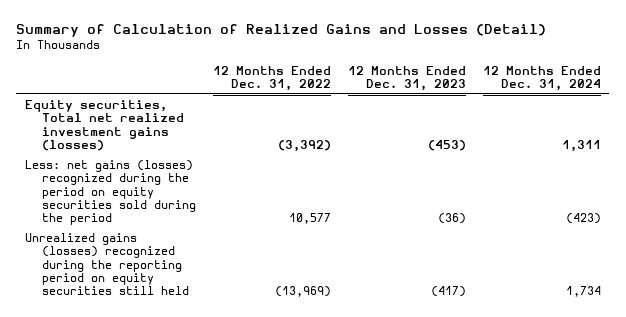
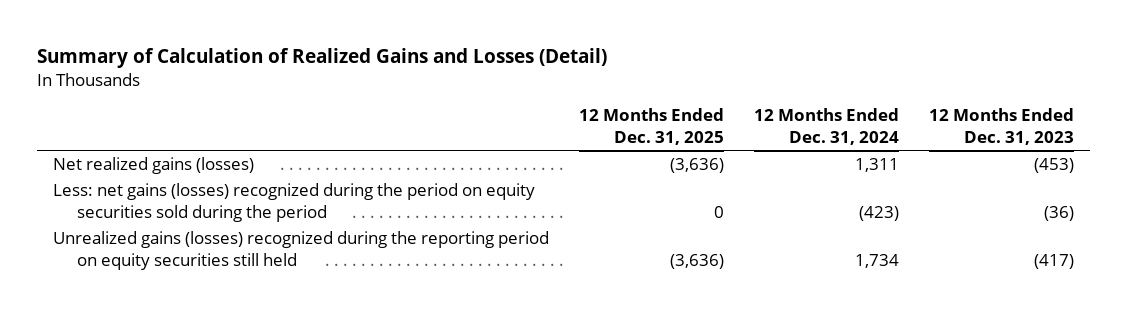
- | 12 Months Ended Dec. 31, 2022 | 12 Months Ended Dec. 31, 2023 | 12 Months Ended Dec. 31, 2024
+ | 12 Months Ended Dec. 31, 2025 | 12 Months Ended Dec. 31, 2024 | 12 Months Ended Dec. 31, 2023
- Equity securities, Total net realized investment gains (losses) | (3,392) | (453) | 1,311
+ Net realized gains (losses) | (3,636) | 1,311 | (453)

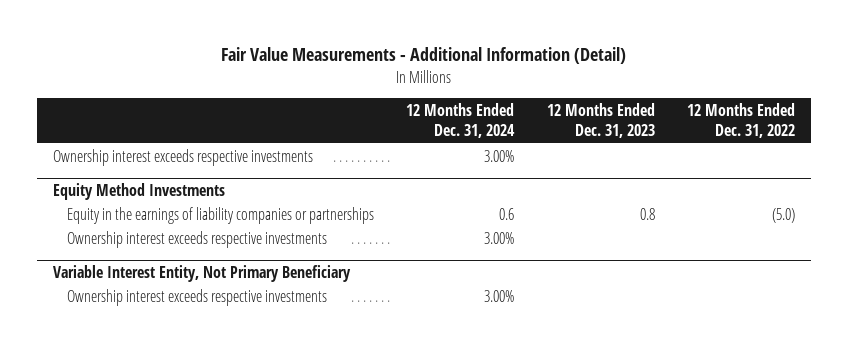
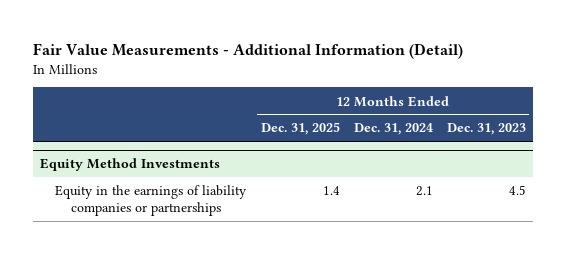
- | 12 Months Ended Dec. 31, 2024 | 12 Months Ended Dec. 31, 2023 | 12 Months Ended Dec. 31, 2022
+ | 12 Months Ended Dec. 31, 2025 | 12 Months Ended Dec. 31, 2024 | 12 Months Ended Dec. 31, 2023
- Ownership interest exceeds respective investments | 3.00% | |
@ Equity Method Investments
- Equity in the earnings of liability companies or partnerships | 0.6 | 0.8 | (5.0)
- Ownership interest exceeds respective investments | 3.00% | |
- Variable Interest Entity, Not Primary Beneficiary
- Ownership interest exceeds respective investments | 3.00% | |
@ Equity Method Investments
+ Equity in the earnings of liability companies or partnerships | 1.4 | 2.1 | 4.5

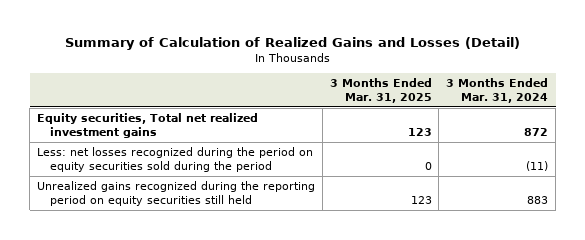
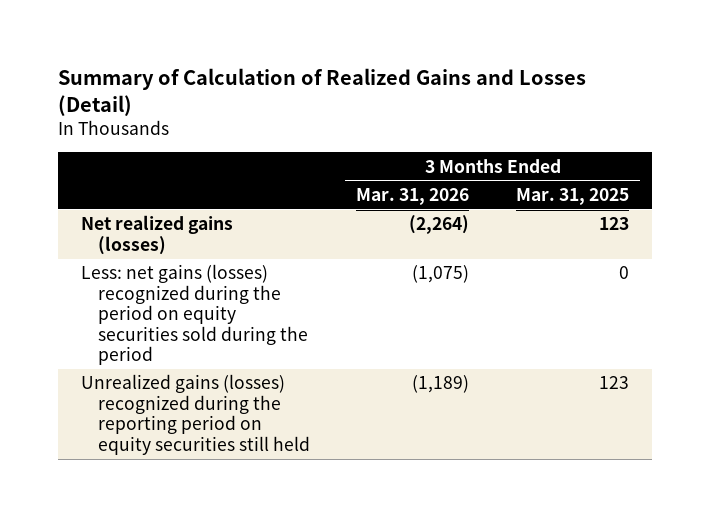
- | 3 Months Ended Mar. 31, 2025 | 3 Months Ended Mar. 31, 2024
+ | 3 Months Ended Mar. 31, 2026 | 3 Months Ended Mar. 31, 2025
- Equity securities, Total net realized investment gains | 123 | 872
- Less: net losses recognized during the period on equity securities sold during the period | 0 | (11)
- Unrealized gains recognized during the reporting period on equity securities still held | 123 | 883
+ Net realized gains (losses) | (2,264) | 123
+ Less: net gains (losses) recognized during the period on equity securities sold during the period | (1,075) | 0
+ Unrealized gains (losses) recognized during the reporting period on equity securities still held | (1,189) | 123

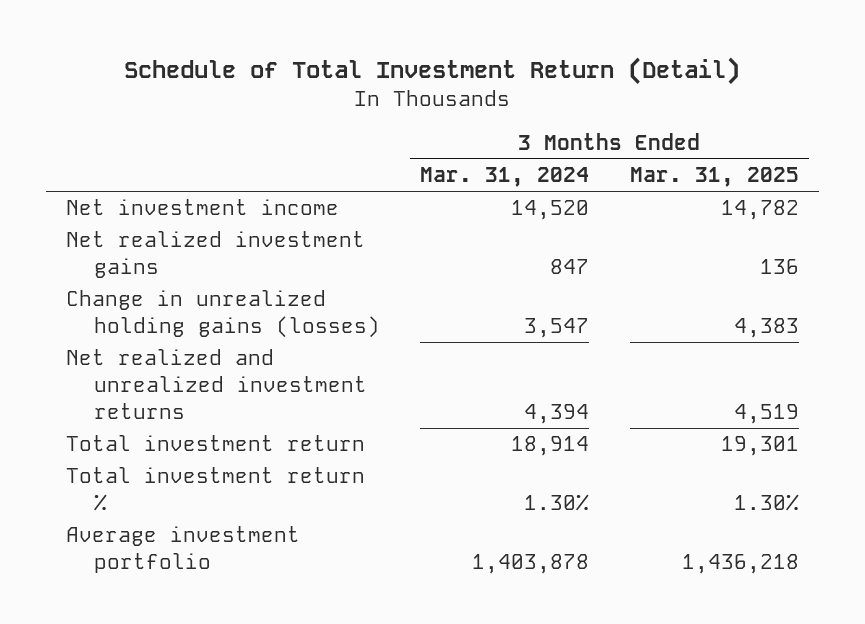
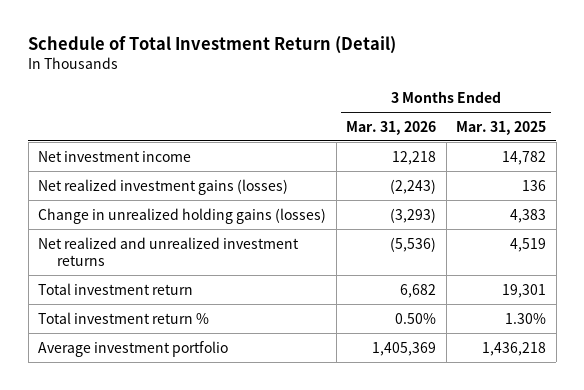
- | 3 Months Ended Mar. 31, 2024 | 3 Months Ended Mar. 31, 2025
+ | 3 Months Ended Mar. 31, 2026 | 3 Months Ended Mar. 31, 2025
- Net realized investment gains | 847 | 136
+ Net realized investment gains (losses) | (2,243) | 136

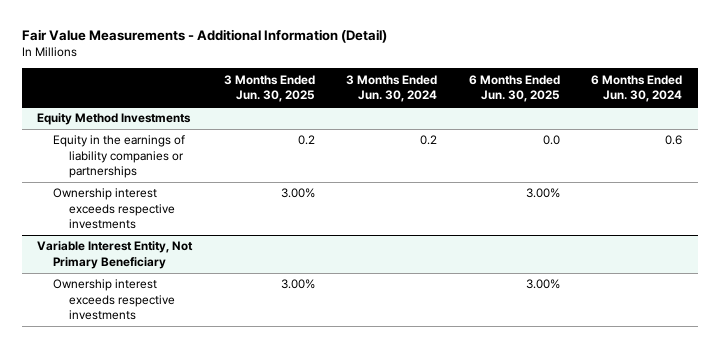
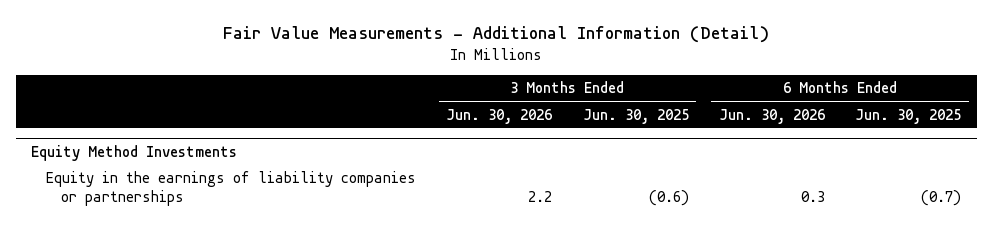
- | 3 Months Ended Jun. 30, 2025 | 3 Months Ended Jun. 30, 2024 | 6 Months Ended Jun. 30, 2025 | 6 Months Ended Jun. 30, 2024
+ | 3 Months Ended Jun. 30, 2026 | 3 Months Ended Jun. 30, 2025 | 6 Months Ended Jun. 30, 2026 | 6 Months Ended Jun. 30, 2025
@ Equity Method Investments
- Equity in the earnings of liability companies or partnerships | 0.2 | 0.2 | 0.0 | 0.6
- Ownership interest exceeds respective investments | 3.00% | | 3.00% |
- Variable Interest Entity, Not Primary Beneficiary
- Ownership interest exceeds respective investments | 3.00% | | 3.00% |
@ Equity Method Investments
+ Equity in the earnings of liability companies or partnerships | 2.2 | (0.6) | 0.3 | (0.7)

